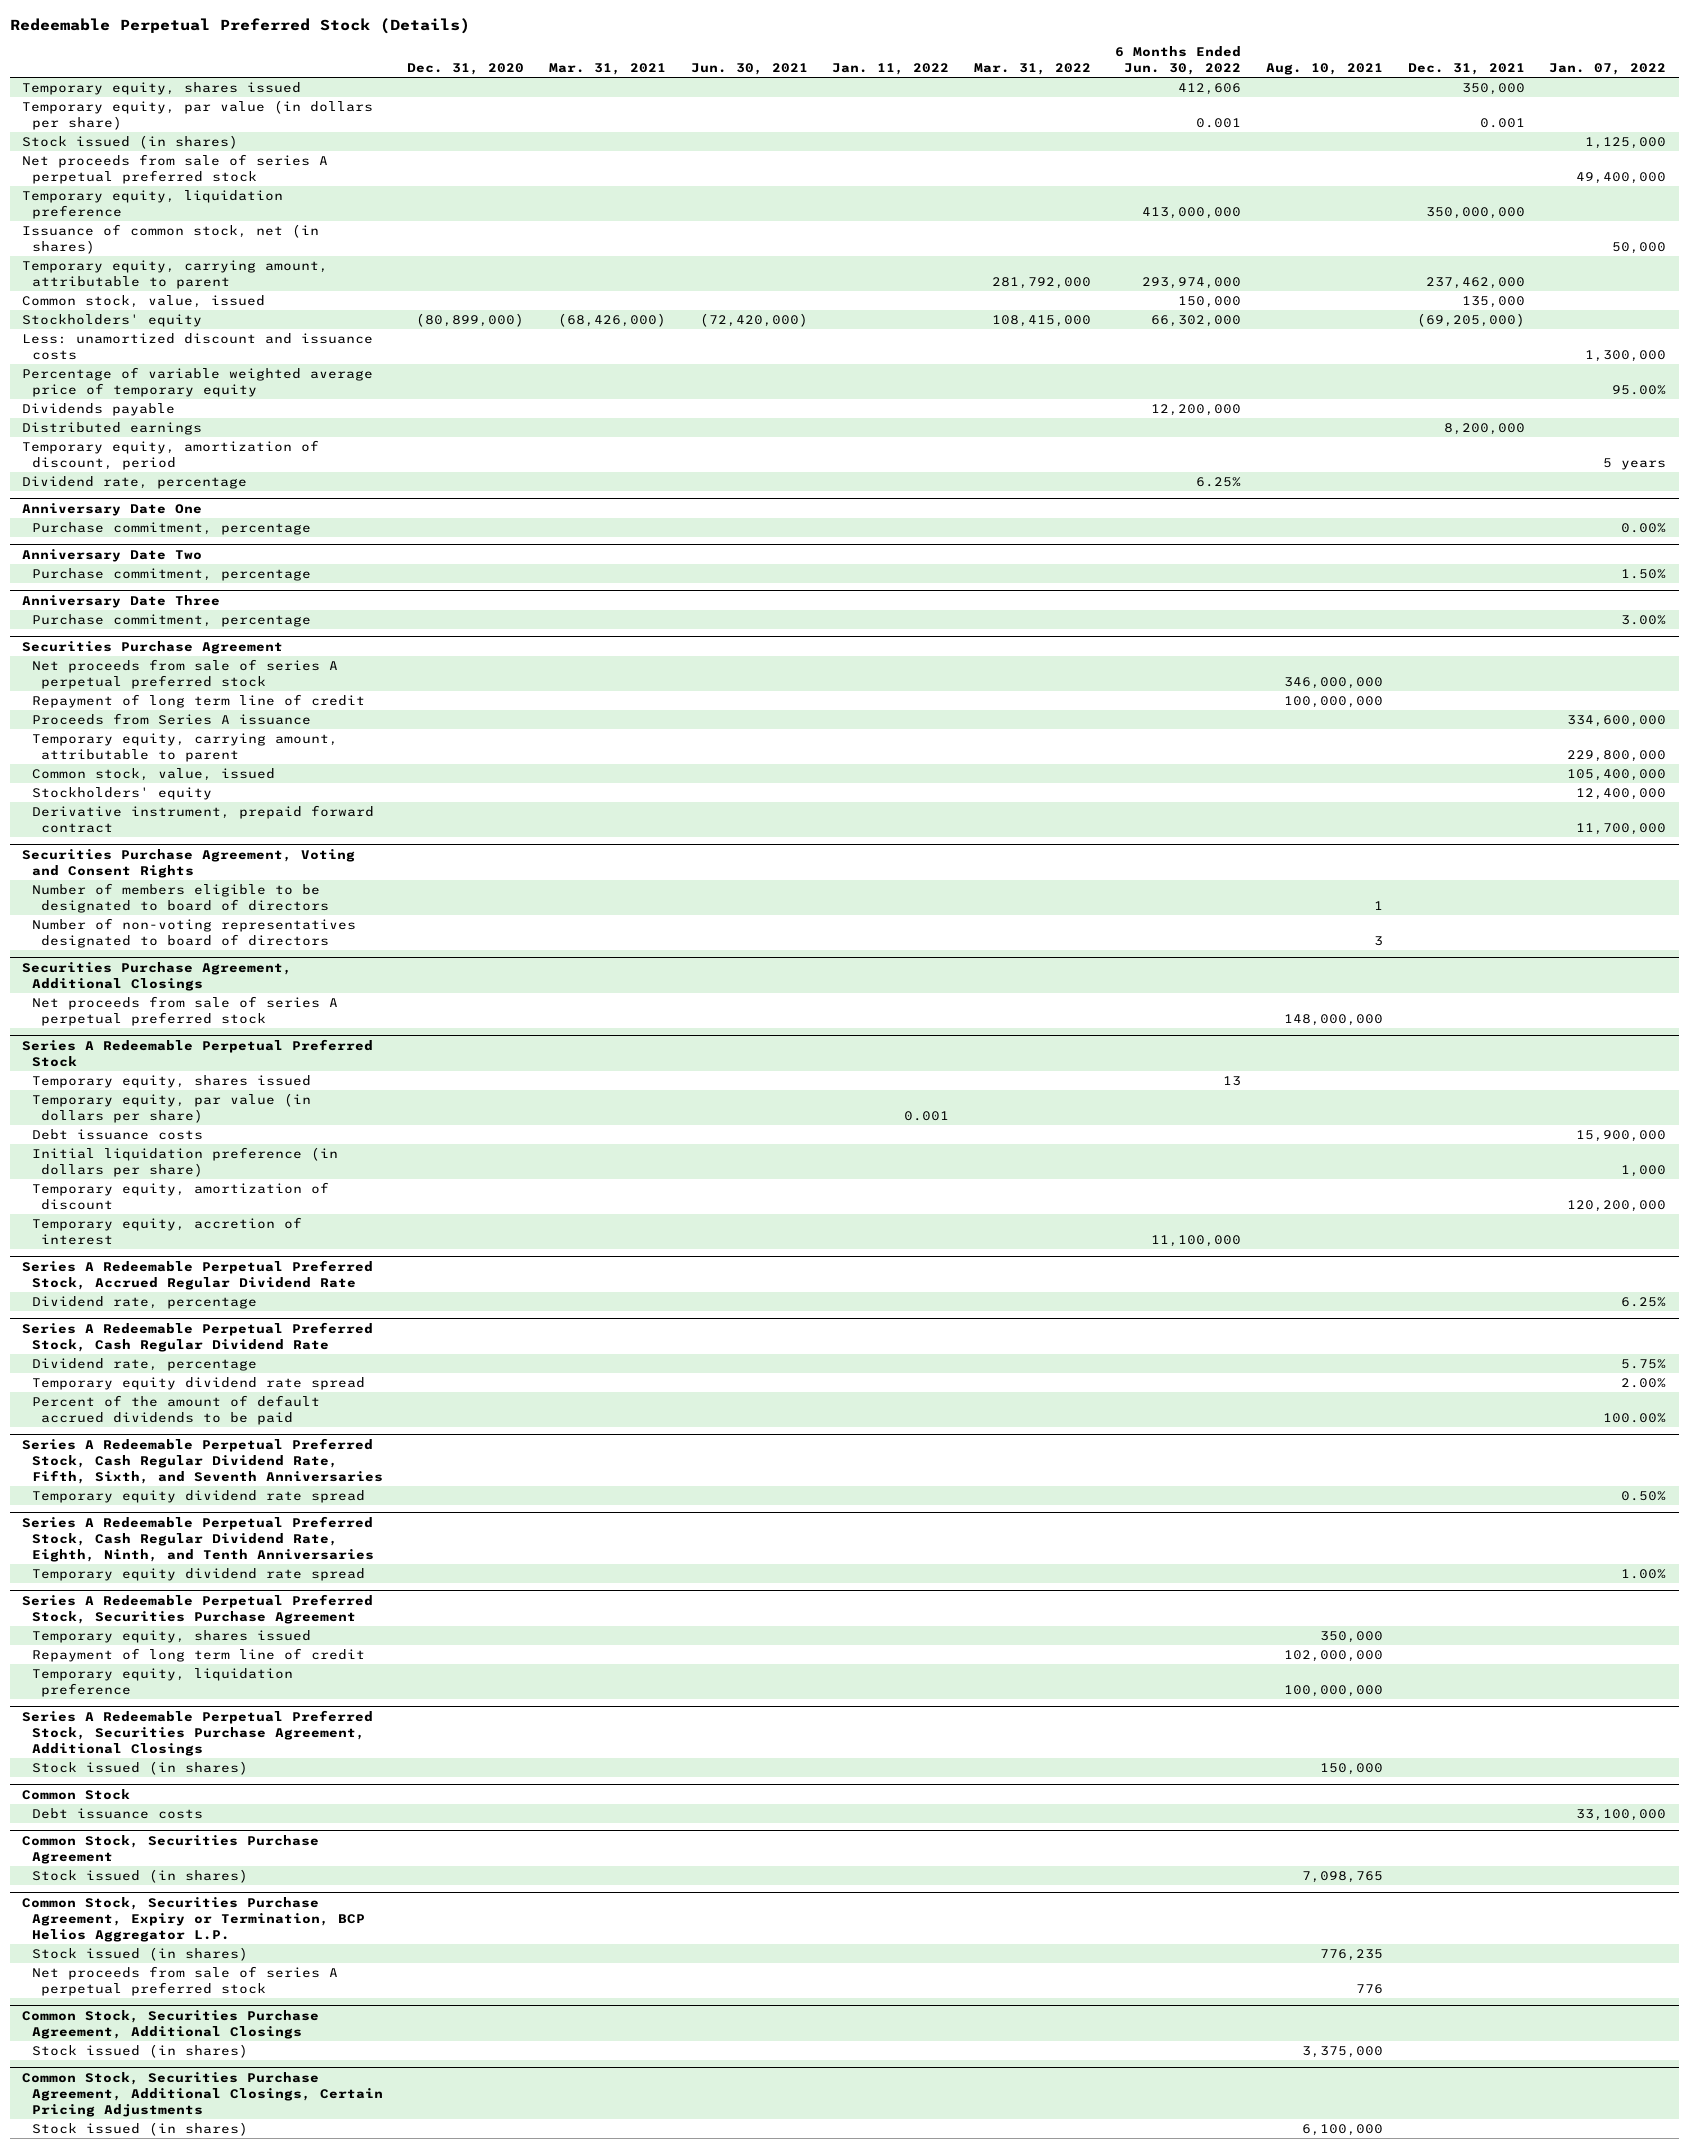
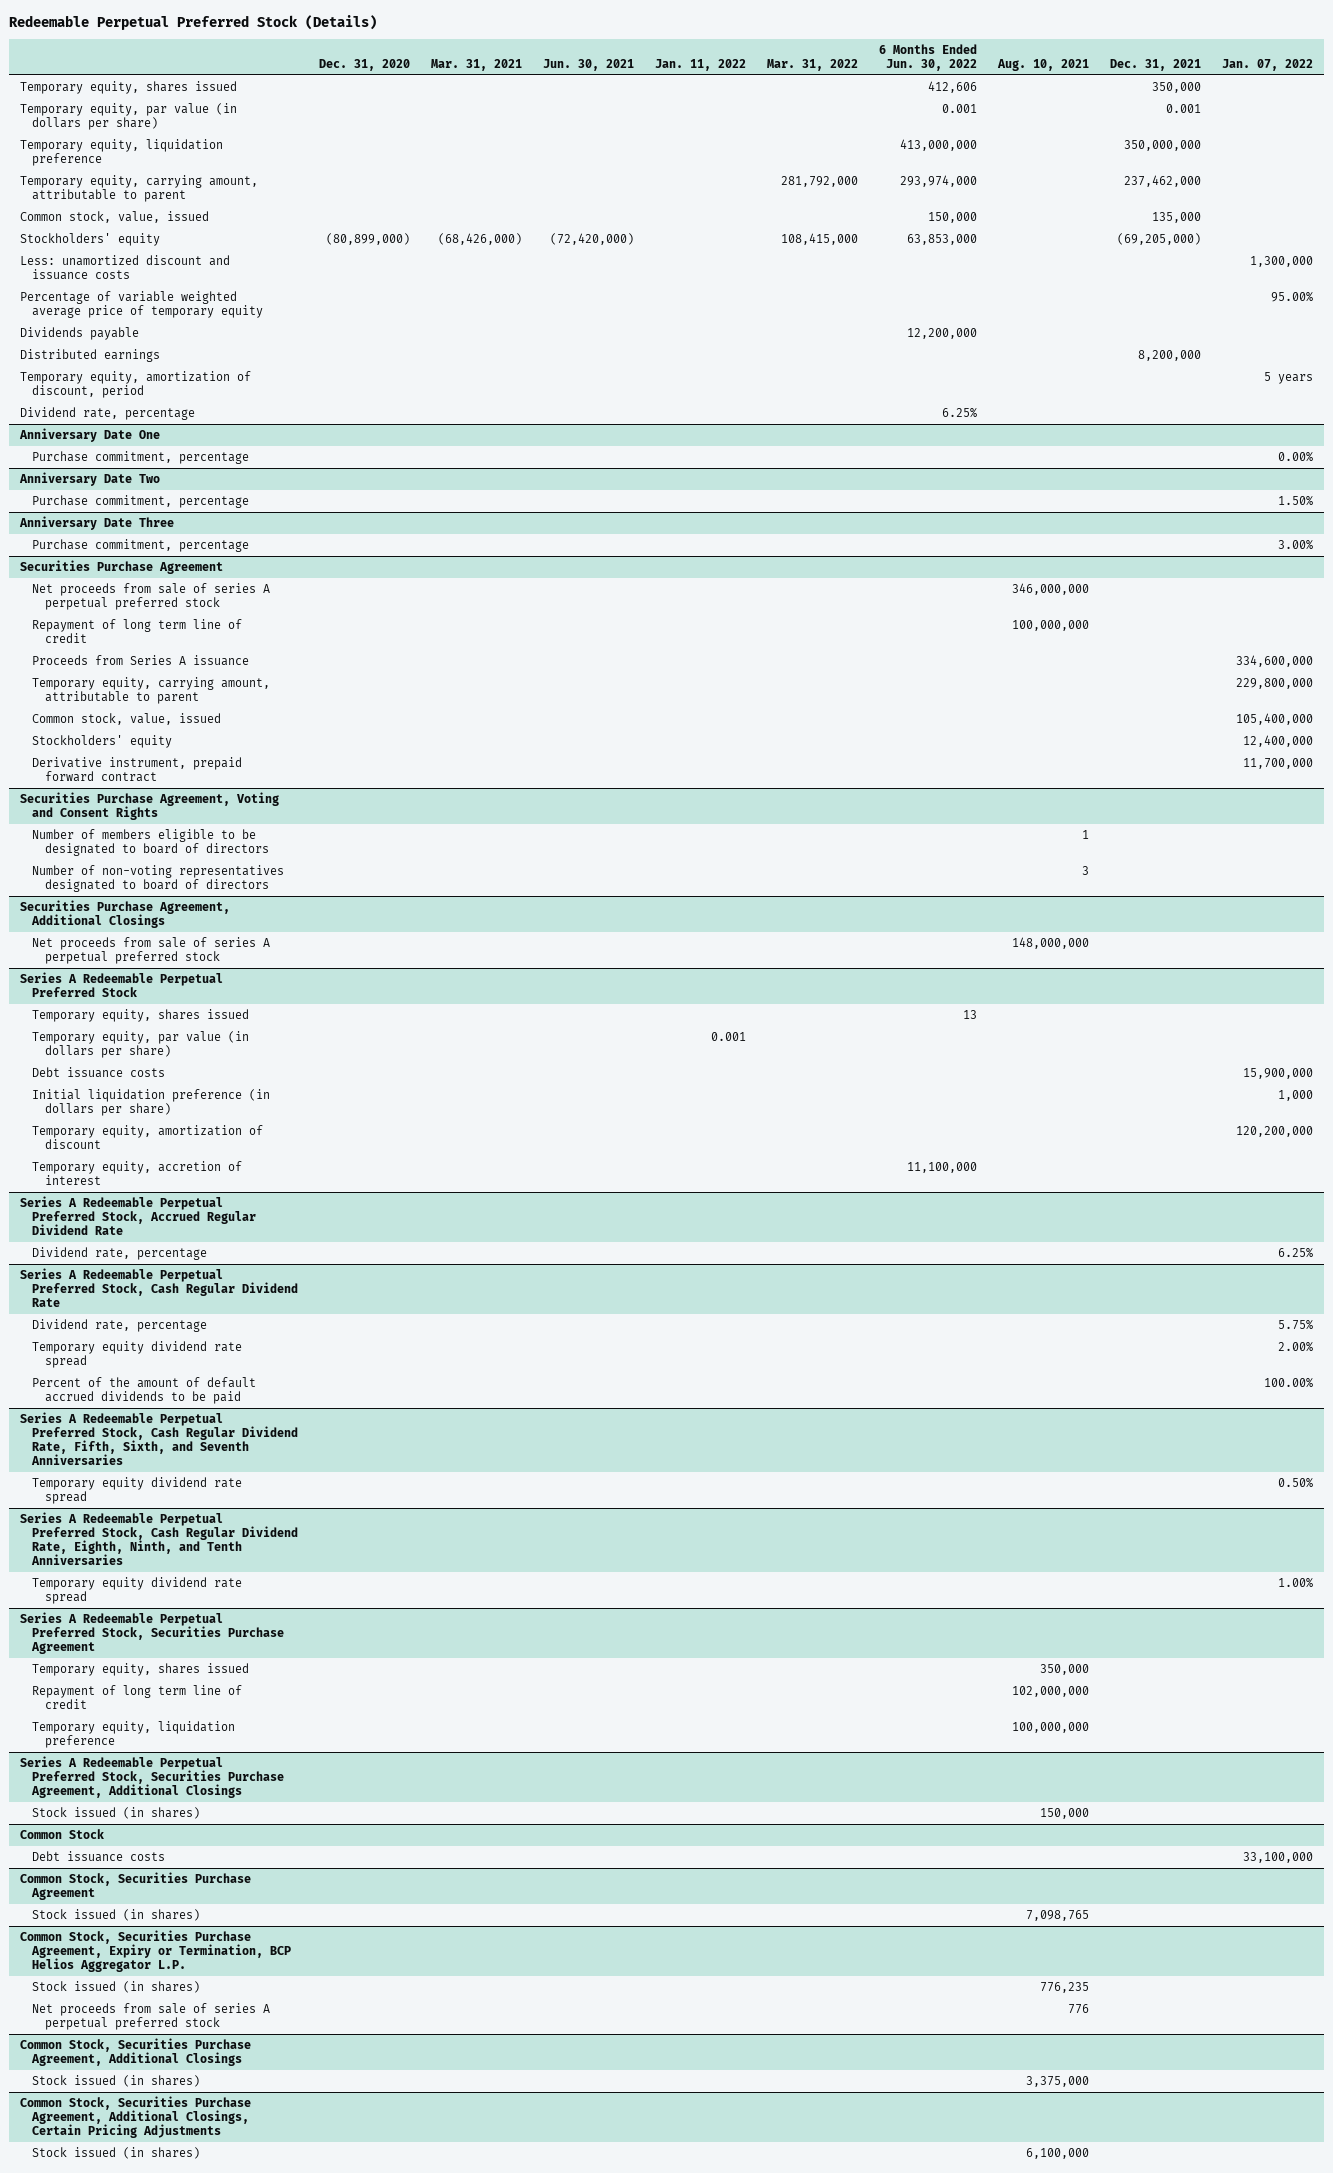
- Stock issued (in shares) | | | | | | | | | 1,125,000
- Net proceeds from sale of series A perpetual preferred stock | | | | | | | | | 49,400,000
- Issuance of common stock, net (in shares) | | | | | | | | | 50,000
- Stockholders' equity | (80,899,000) | (68,426,000) | (72,420,000) | | 108,415,000 | 66,302,000 | | (69,205,000) |
+ Stockholders' equity | (80,899,000) | (68,426,000) | (72,420,000) | | 108,415,000 | 63,853,000 | | (69,205,000) |

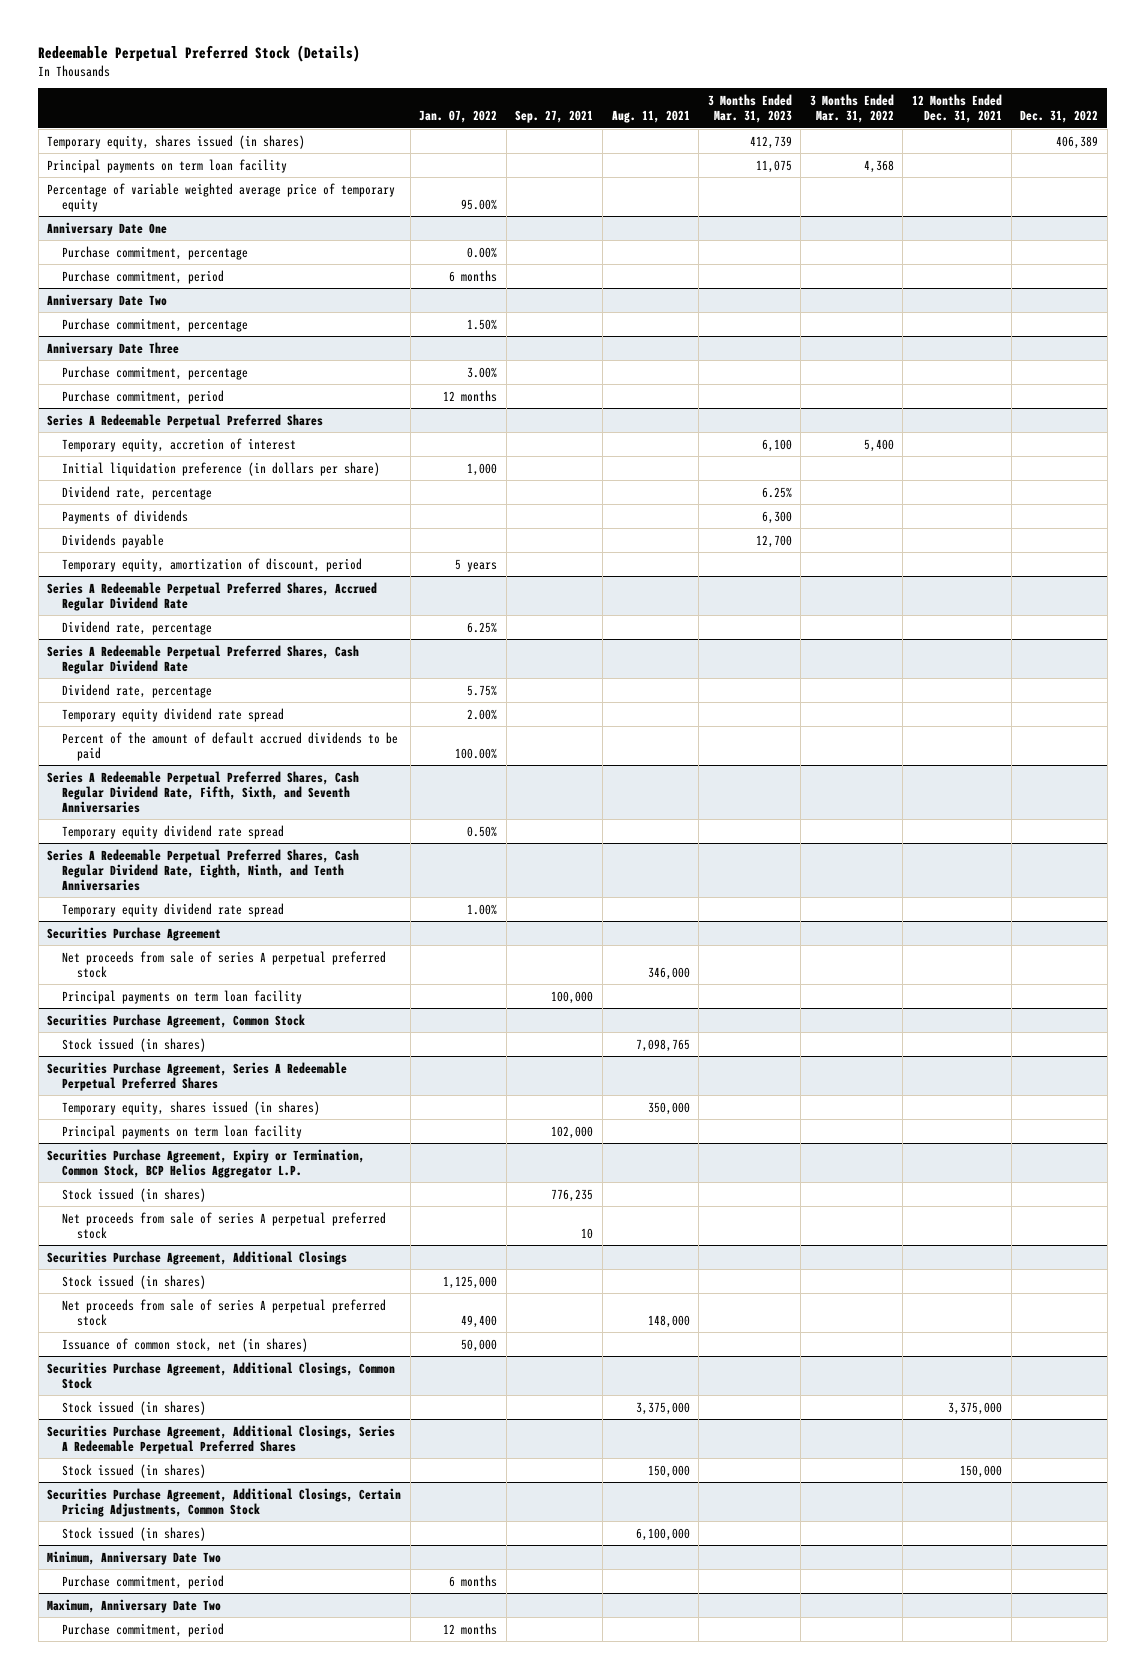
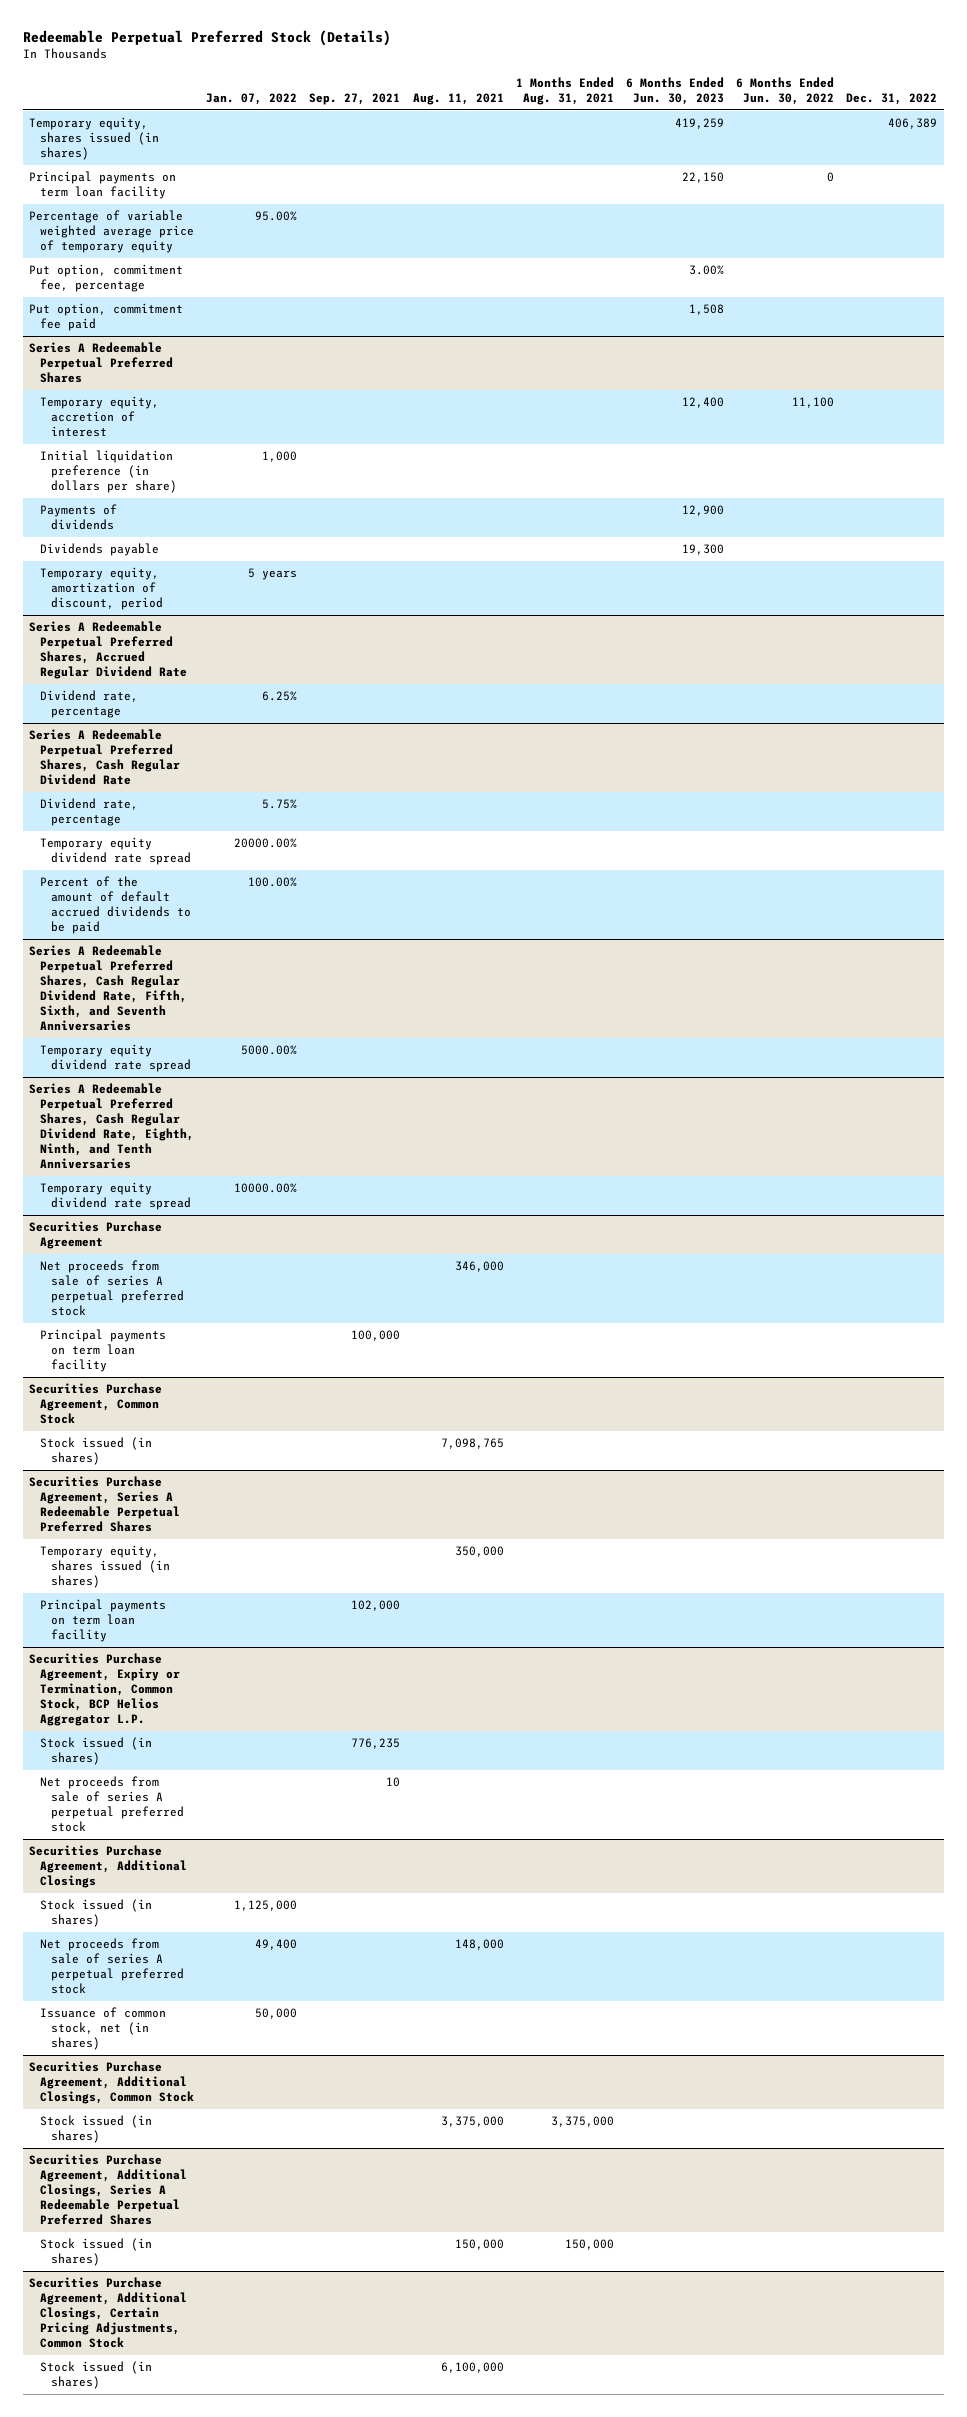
- | Jan. 07, 2022 | Sep. 27, 2021 | Aug. 11, 2021 | 3 Months Ended Mar. 31, 2023 | 3 Months Ended Mar. 31, 2022 | 12 Months Ended Dec. 31, 2021 | Dec. 31, 2022
+ | Jan. 07, 2022 | Sep. 27, 2021 | Aug. 11, 2021 | 1 Months Ended Aug. 31, 2021 | 6 Months Ended Jun. 30, 2023 | 6 Months Ended Jun. 30, 2022 | Dec. 31, 2022
- Anniversary Date One
- Purchase commitment, percentage | 0.00% | | | | | |
- Purchase commitment, period | 6 months | | | | | |
- Anniversary Date Two
- Purchase commitment, percentage | 1.50% | | | | | |
- Anniversary Date Three
- Purchase commitment, percentage | 3.00% | | | | | |
- Purchase commitment, period | 12 months | | | | | |
+ Put option, commitment fee, percentage | | | | | 3.00% | |
+ Put option, commitment fee paid | | | | | 1,508 | |
@ Series A Redeemable Perpetual Preferred Shares
- Dividend rate, percentage | | | | 6.25% | | |
@ Series A Redeemable Perpetual Preferred Shares, Cash Regular Dividend Rate
- Temporary equity dividend rate spread | 2.00% | | | | | |
+ Temporary equity dividend rate spread | 20000.00% | | | | | |
@ Series A Redeemable Perpetual Preferred Shares, Cash Regular Dividend Rate, Fifth, Sixth, and Seventh Anniversaries
- Temporary equity dividend rate spread | 0.50% | | | | | |
+ Temporary equity dividend rate spread | 5000.00% | | | | | |
@ Series A Redeemable Perpetual Preferred Shares, Cash Regular Dividend Rate, Eighth, Ninth, and Tenth Anniversaries
- Temporary equity dividend rate spread | 1.00% | | | | | |
+ Temporary equity dividend rate spread | 10000.00% | | | | | |
- Minimum, Anniversary Date Two
- Purchase commitment, period | 6 months | | | | | |
- Maximum, Anniversary Date Two
- Purchase commitment, period | 12 months | | | | | |

